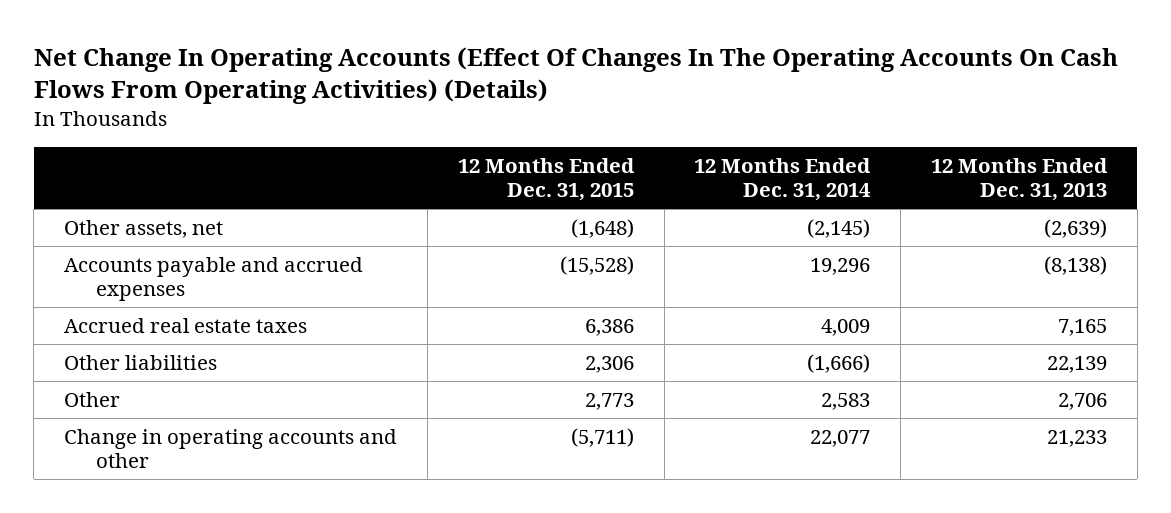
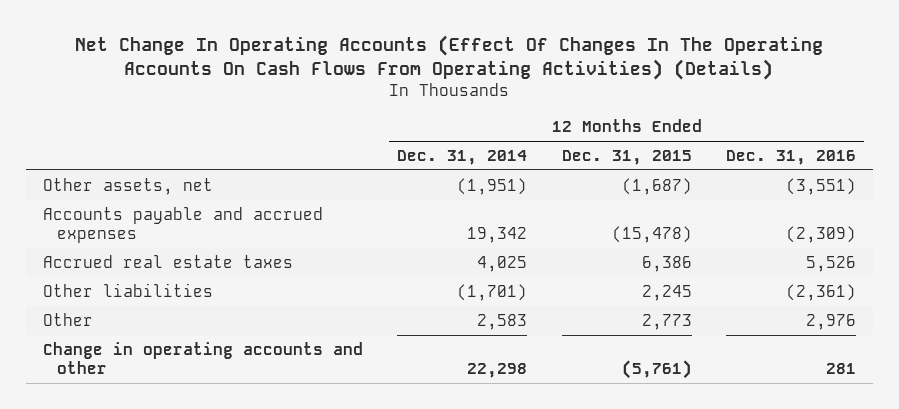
- | 12 Months Ended Dec. 31, 2015 | 12 Months Ended Dec. 31, 2014 | 12 Months Ended Dec. 31, 2013
+ | 12 Months Ended Dec. 31, 2014 | 12 Months Ended Dec. 31, 2015 | 12 Months Ended Dec. 31, 2016
- Other assets, net | (1,648) | (2,145) | (2,639)
- Accounts payable and accrued expenses | (15,528) | 19,296 | (8,138)
- Accrued real estate taxes | 6,386 | 4,009 | 7,165
- Other liabilities | 2,306 | (1,666) | 22,139
+ Other assets, net | (1,951) | (1,687) | (3,551)
+ Accounts payable and accrued expenses | 19,342 | (15,478) | (2,309)
+ Accrued real estate taxes | 4,025 | 6,386 | 5,526
+ Other liabilities | (1,701) | 2,245 | (2,361)
- Change in operating accounts and other | (5,711) | 22,077 | 21,233
+ Change in operating accounts and other | 22,298 | (5,761) | 281

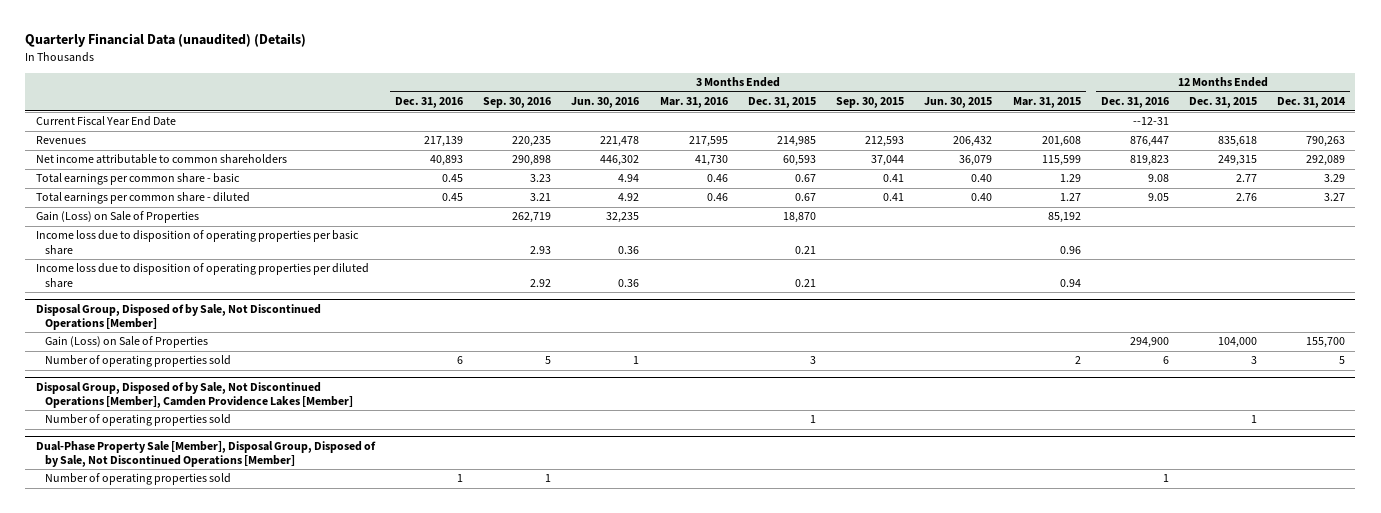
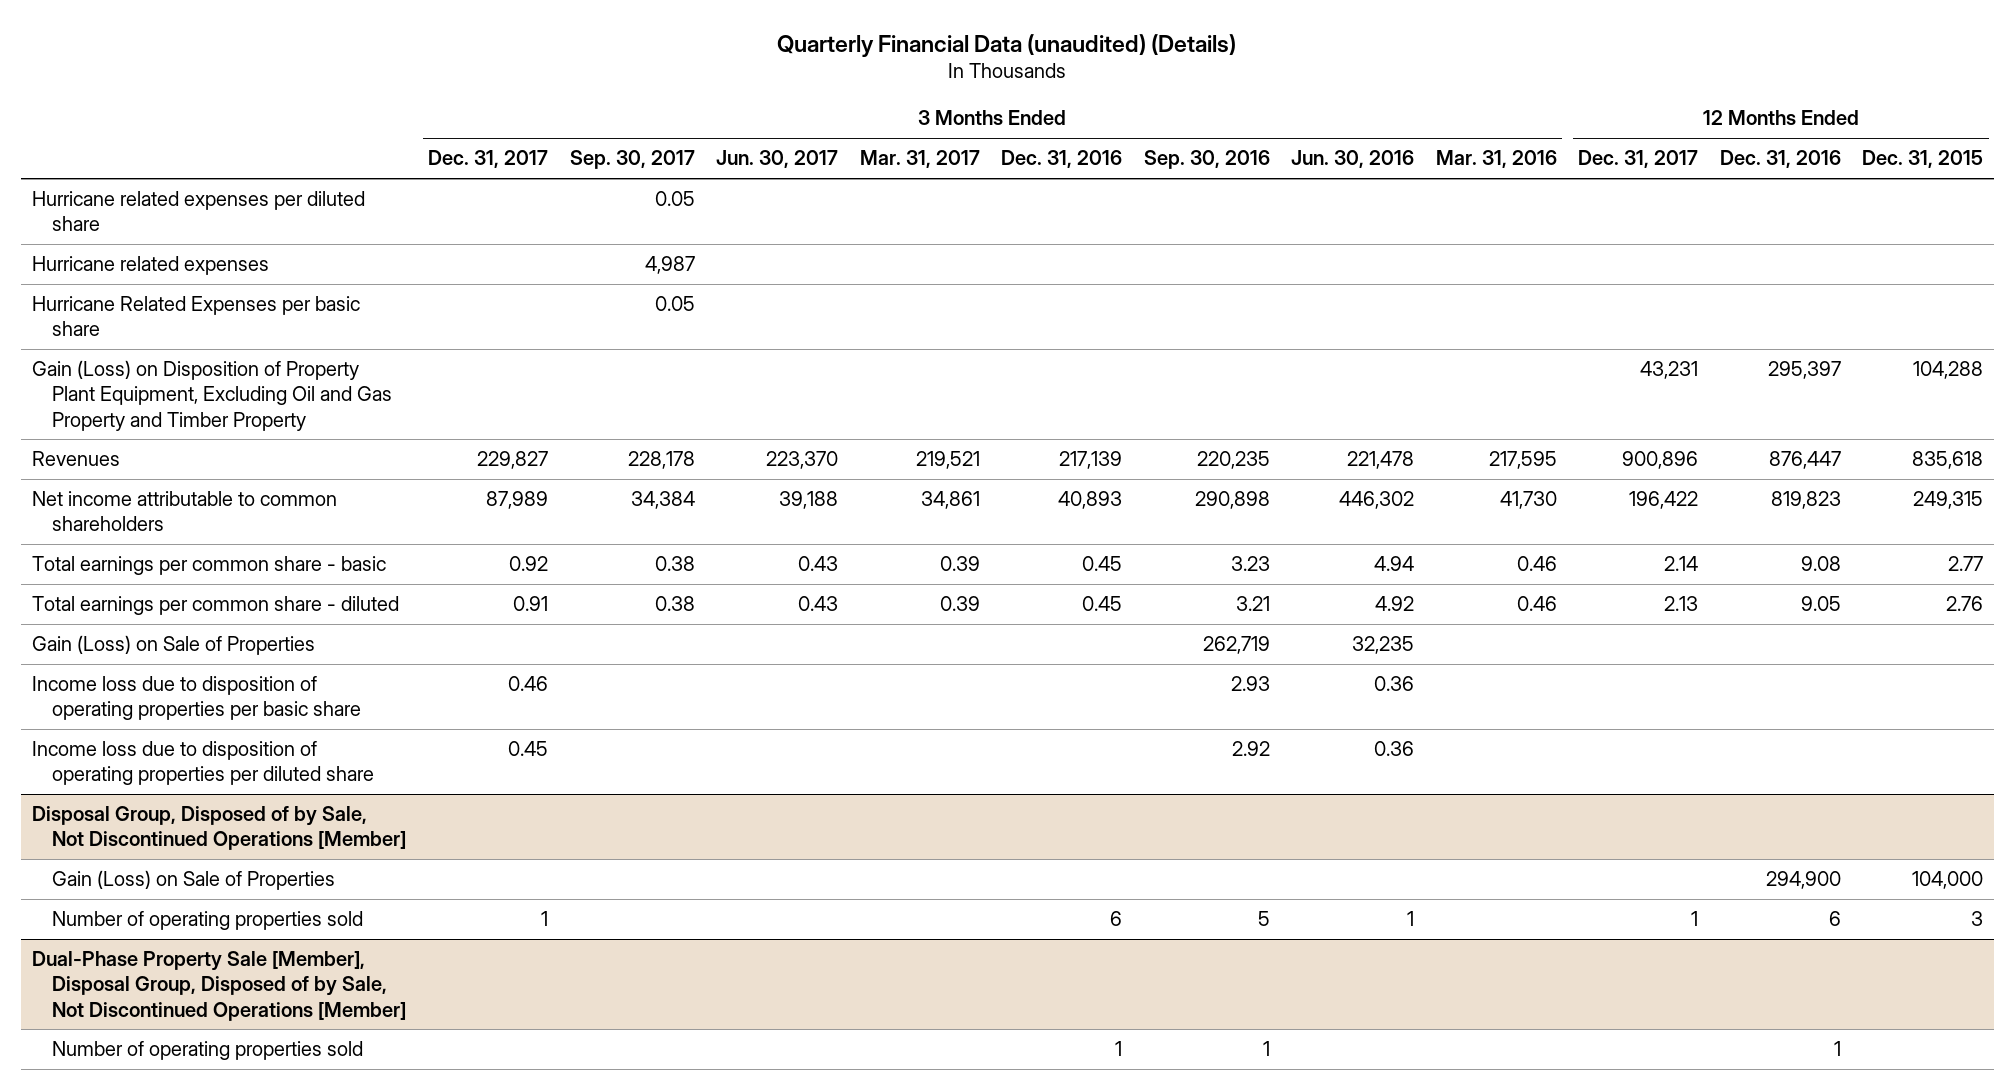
- | 3 Months Ended Dec. 31, 2016 | 3 Months Ended Sep. 30, 2016 | 3 Months Ended Jun. 30, 2016 | 3 Months Ended Mar. 31, 2016 | 3 Months Ended Dec. 31, 2015 | 3 Months Ended Sep. 30, 2015 | 3 Months Ended Jun. 30, 2015 | 3 Months Ended Mar. 31, 2015 | 12 Months Ended Dec. 31, 2016 | 12 Months Ended Dec. 31, 2015 | 12 Months Ended Dec. 31, 2014
+ | 3 Months Ended Dec. 31, 2017 | 3 Months Ended Sep. 30, 2017 | 3 Months Ended Jun. 30, 2017 | 3 Months Ended Mar. 31, 2017 | 3 Months Ended Dec. 31, 2016 | 3 Months Ended Sep. 30, 2016 | 3 Months Ended Jun. 30, 2016 | 3 Months Ended Mar. 31, 2016 | 12 Months Ended Dec. 31, 2017 | 12 Months Ended Dec. 31, 2016 | 12 Months Ended Dec. 31, 2015
- Current Fiscal Year End Date | | | | | | | | | --12-31 | |
+ Hurricane related expenses per diluted share | | 0.05 | | | | | | | | |
+ Hurricane related expenses | | 4,987 | | | | | | | | |
+ Hurricane Related Expenses per basic share | | 0.05 | | | | | | | | |
+ Gain (Loss) on Disposition of Property Plant Equipment, Excluding Oil and Gas Property and Timber Property | | | | | | | | | 43,231 | 295,397 | 104,288
- Disposal Group, Disposed of by Sale, Not Discontinued Operations [Member], Camden Providence Lakes [Member]
- Number of operating properties sold | | | | | 1 | | | | | 1 |

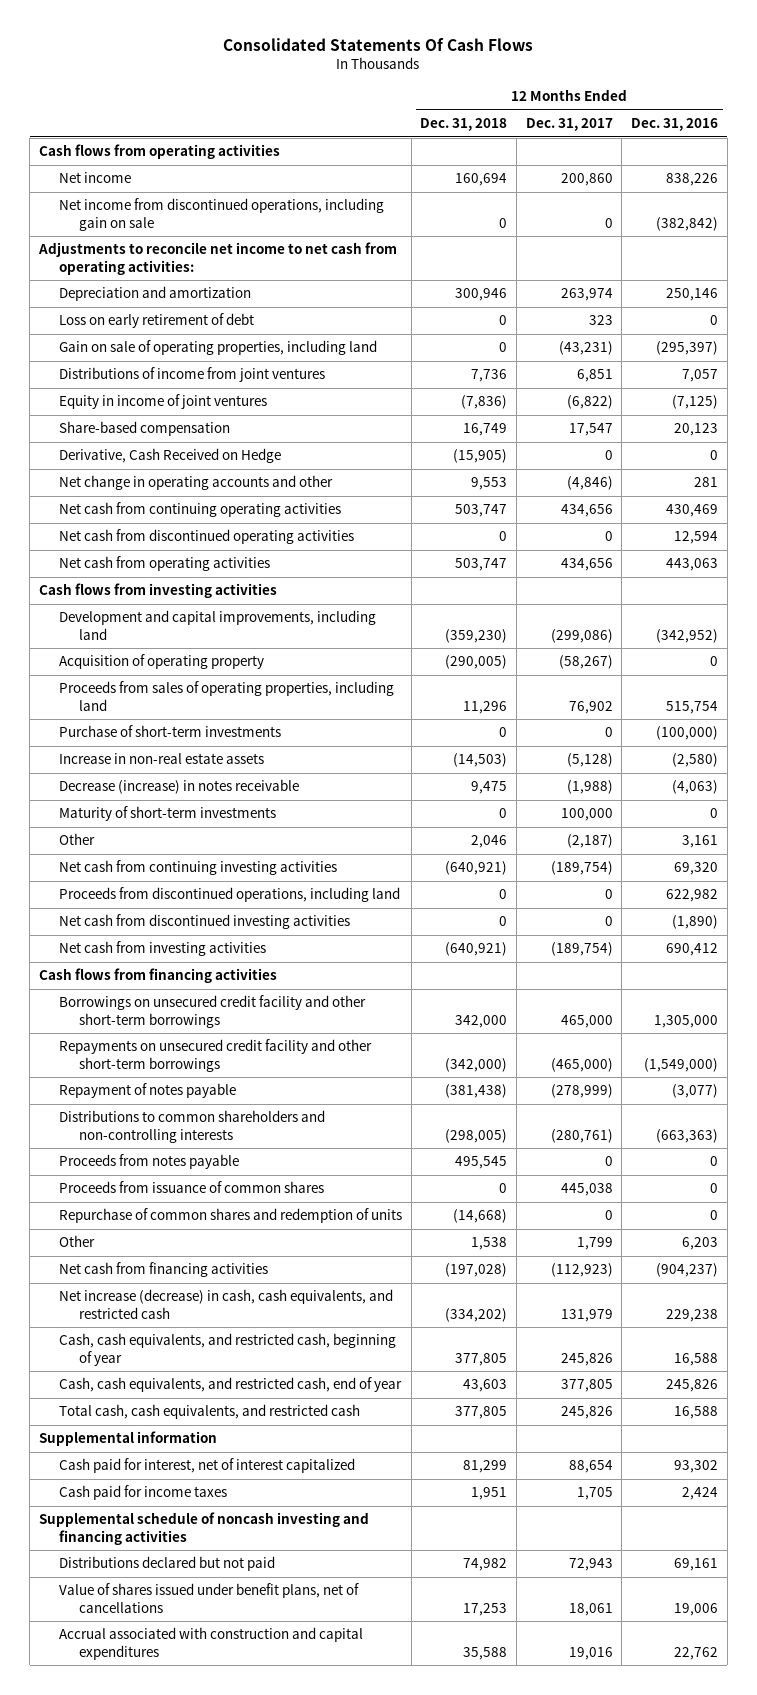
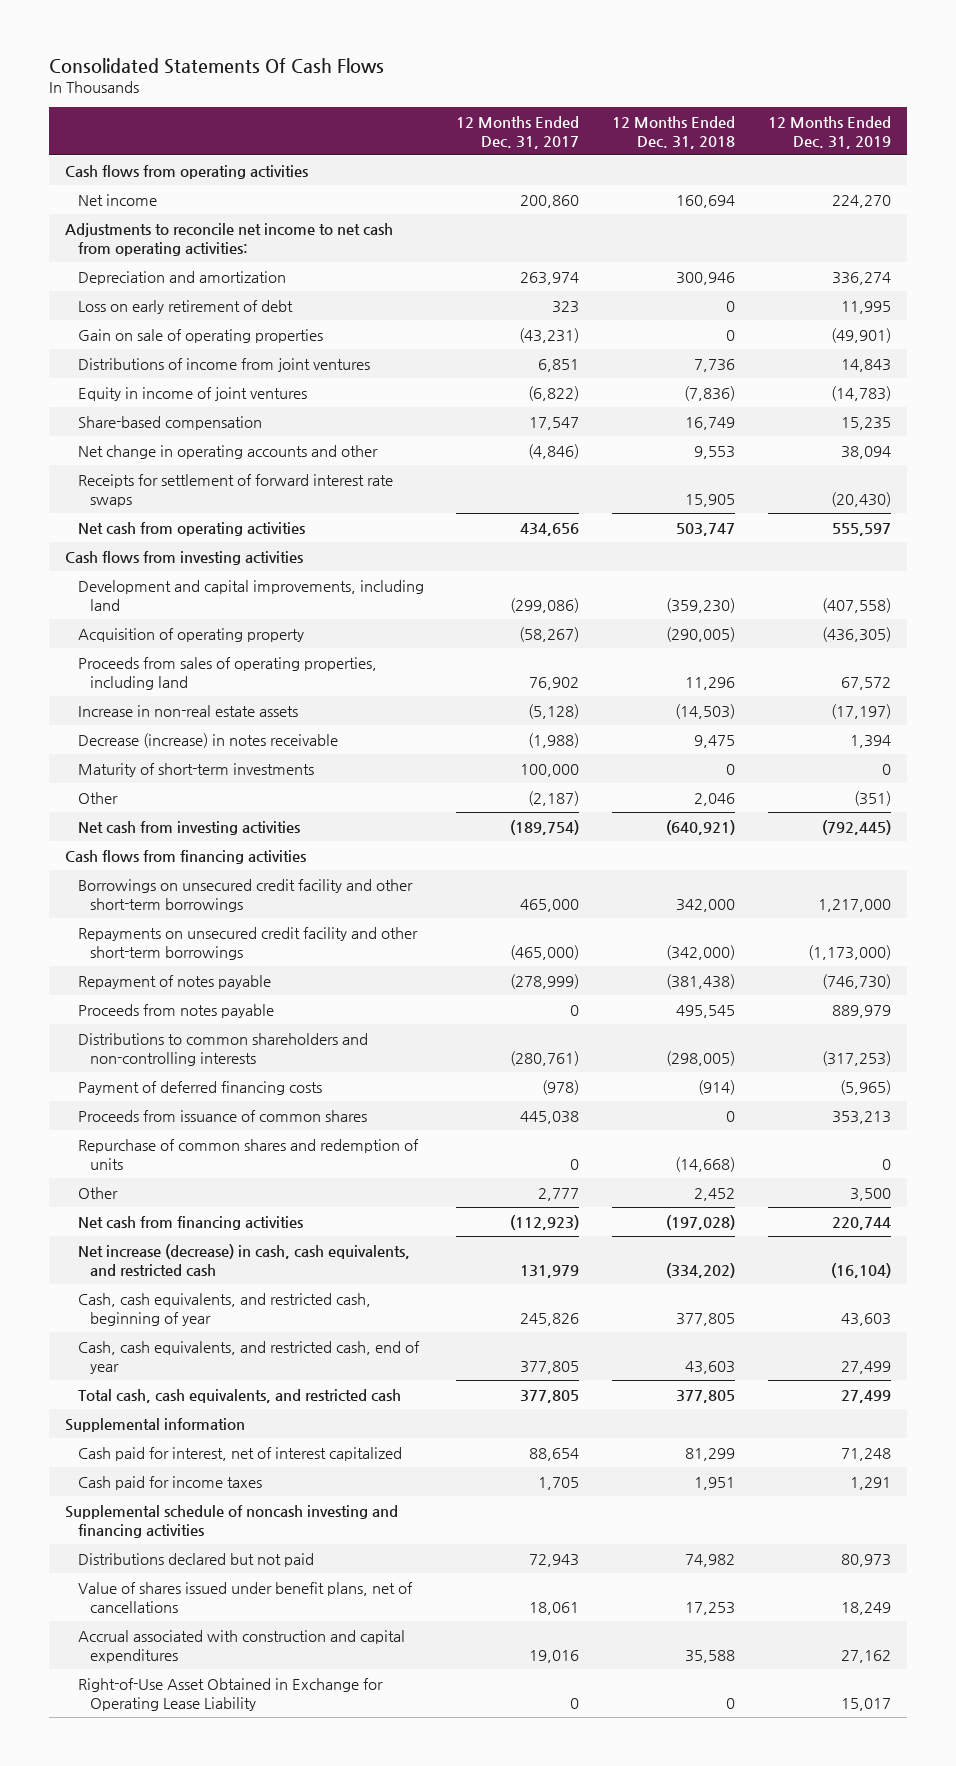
- | 12 Months Ended Dec. 31, 2018 | 12 Months Ended Dec. 31, 2017 | 12 Months Ended Dec. 31, 2016
+ | 12 Months Ended Dec. 31, 2017 | 12 Months Ended Dec. 31, 2018 | 12 Months Ended Dec. 31, 2019
- Net income from discontinued operations, including gain on sale | 0 | 0 | (382,842)
- Gain on sale of operating properties, including land | 0 | (43,231) | (295,397)
+ Gain on sale of operating properties | (43,231) | 0 | (49,901)
- Derivative, Cash Received on Hedge | (15,905) | 0 | 0
- Net cash from continuing operating activities | 503,747 | 434,656 | 430,469
- Net cash from discontinued operating activities | 0 | 0 | 12,594
+ Receipts for settlement of forward interest rate swaps | | 15,905 | (20,430)
- Purchase of short-term investments | 0 | 0 | (100,000)
- Net cash from continuing investing activities | (640,921) | (189,754) | 69,320
- Proceeds from discontinued operations, including land | 0 | 0 | 622,982
- Net cash from discontinued investing activities | 0 | 0 | (1,890)
moved down: Distributions to common shareholders and non-controlling interests | (280,761) | (298,005) | (317,253)
+ Payment of deferred financing costs | (978) | (914) | (5,965)
- Other | 1,538 | 1,799 | 6,203
+ Other | 2,777 | 2,452 | 3,500
- Total cash, cash equivalents, and restricted cash | 377,805 | 245,826 | 16,588
+ Total cash, cash equivalents, and restricted cash | 377,805 | 377,805 | 27,499
+ Right-of-Use Asset Obtained in Exchange for Operating Lease Liability | 0 | 0 | 15,017

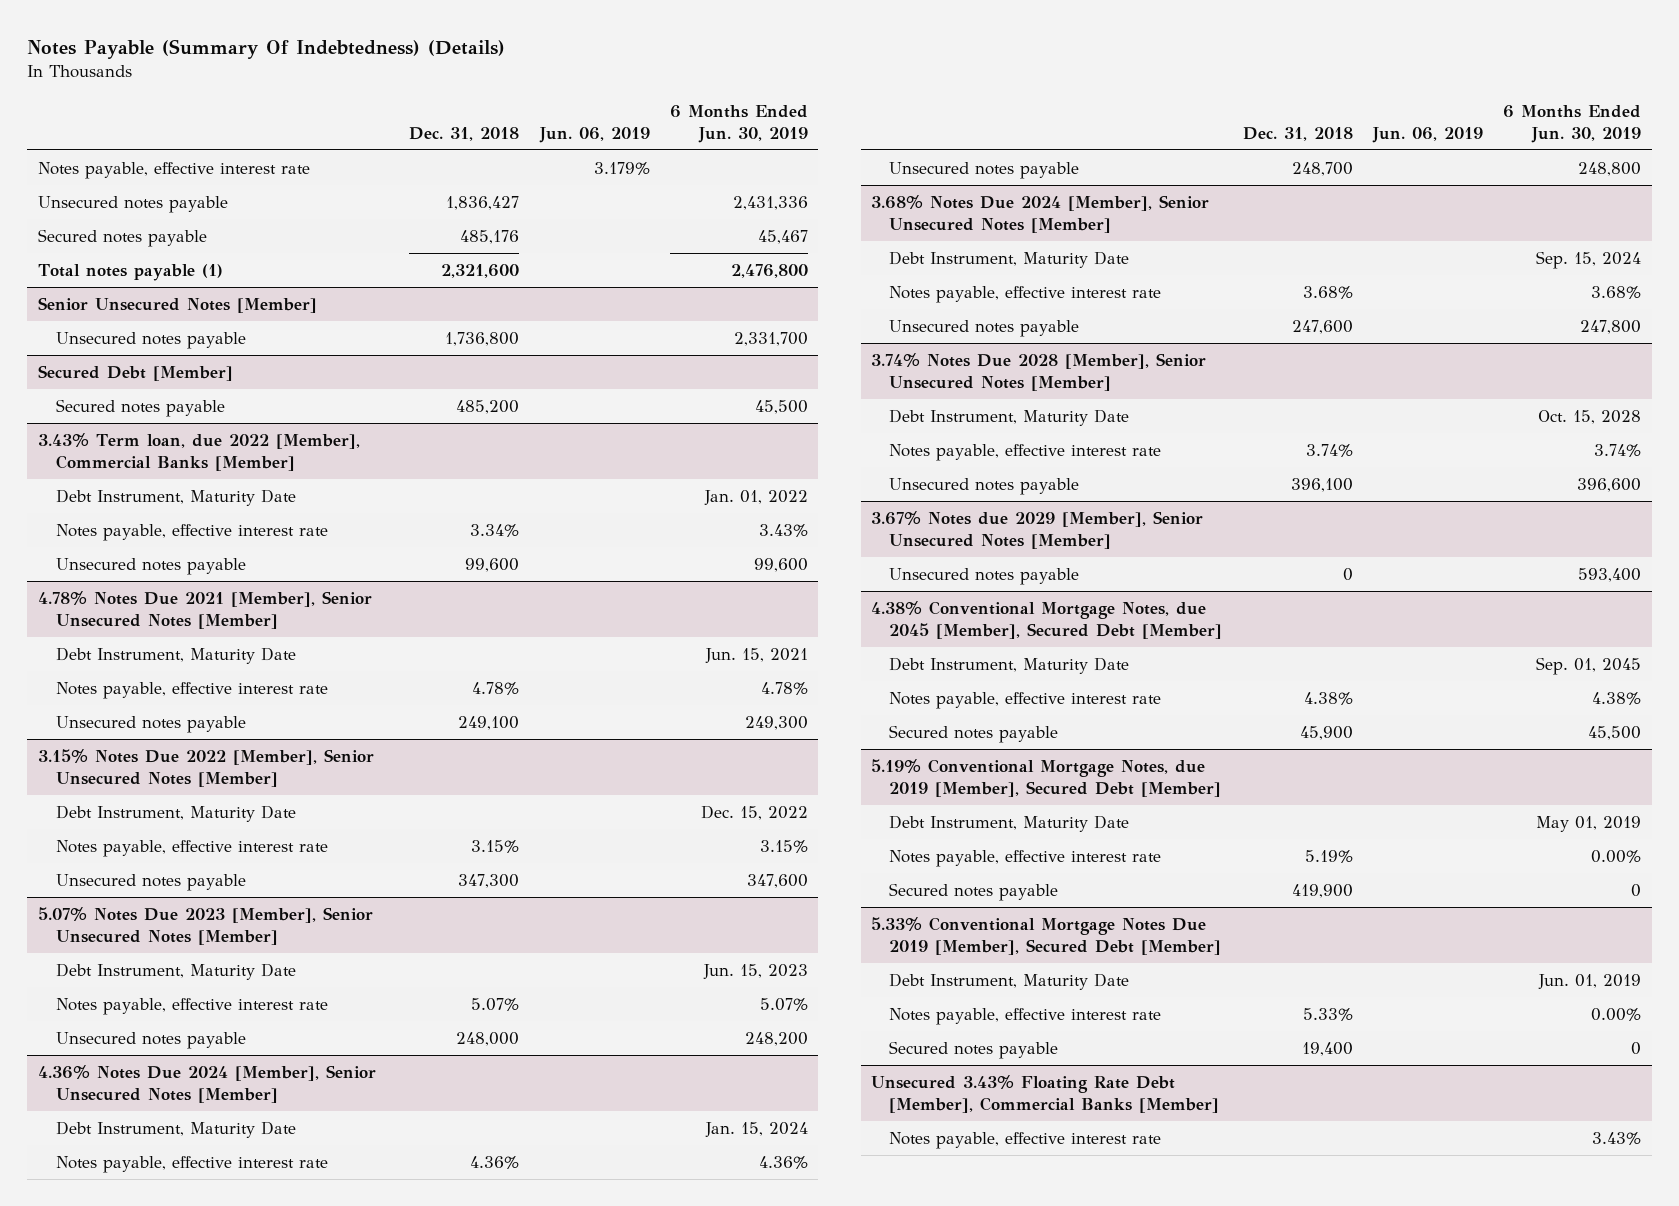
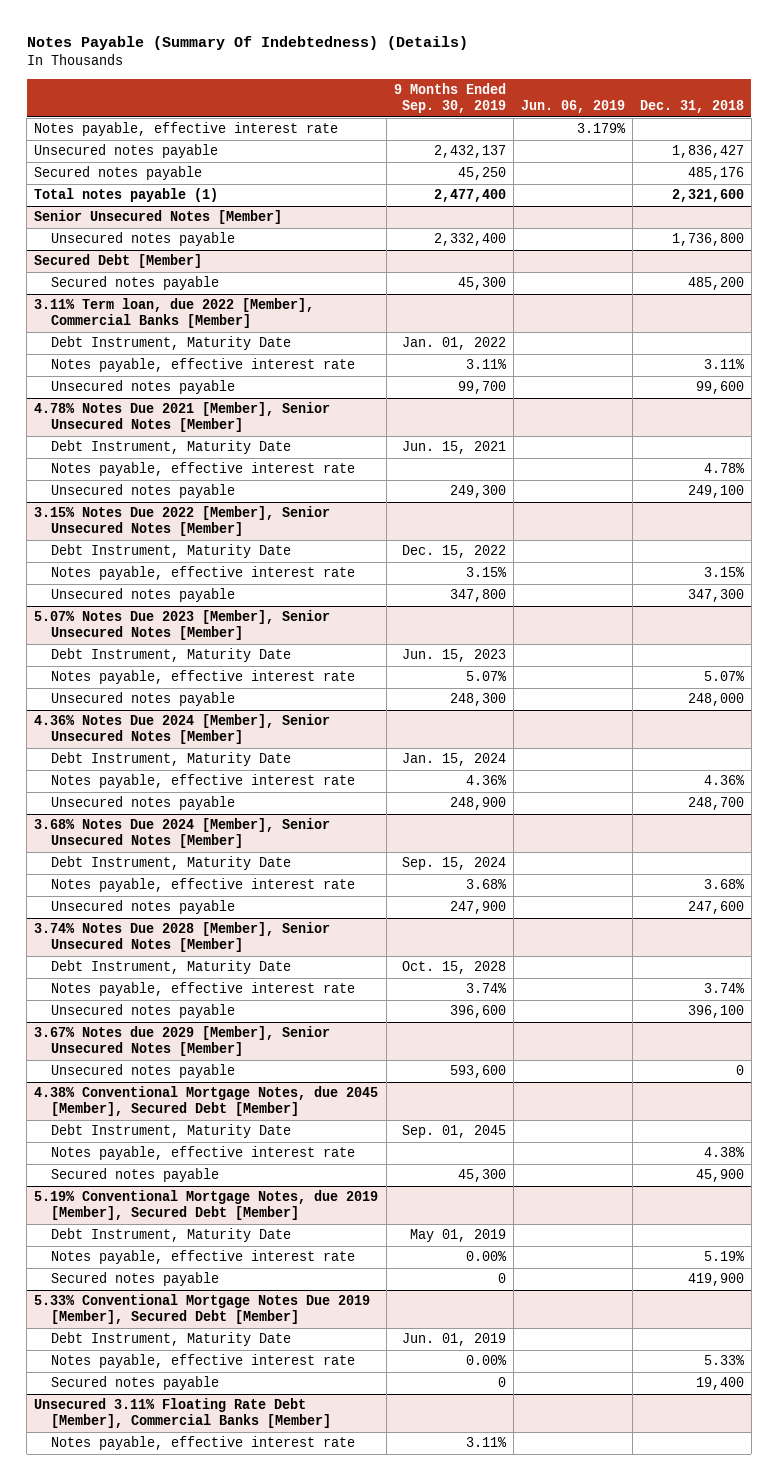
- | Dec. 31, 2018 | Jun. 06, 2019 | 6 Months Ended Jun. 30, 2019
+ | 9 Months Ended Sep. 30, 2019 | Jun. 06, 2019 | Dec. 31, 2018
- 3.43% Term loan, due 2022 [Member], Commercial Banks [Member]
+ 3.11% Term loan, due 2022 [Member], Commercial Banks [Member]
- Notes payable, effective interest rate | 3.34% | | 3.43%
+ Notes payable, effective interest rate | 3.11% | | 3.11%
- Unsecured 3.43% Floating Rate Debt [Member], Commercial Banks [Member]
+ Unsecured 3.11% Floating Rate Debt [Member], Commercial Banks [Member]

